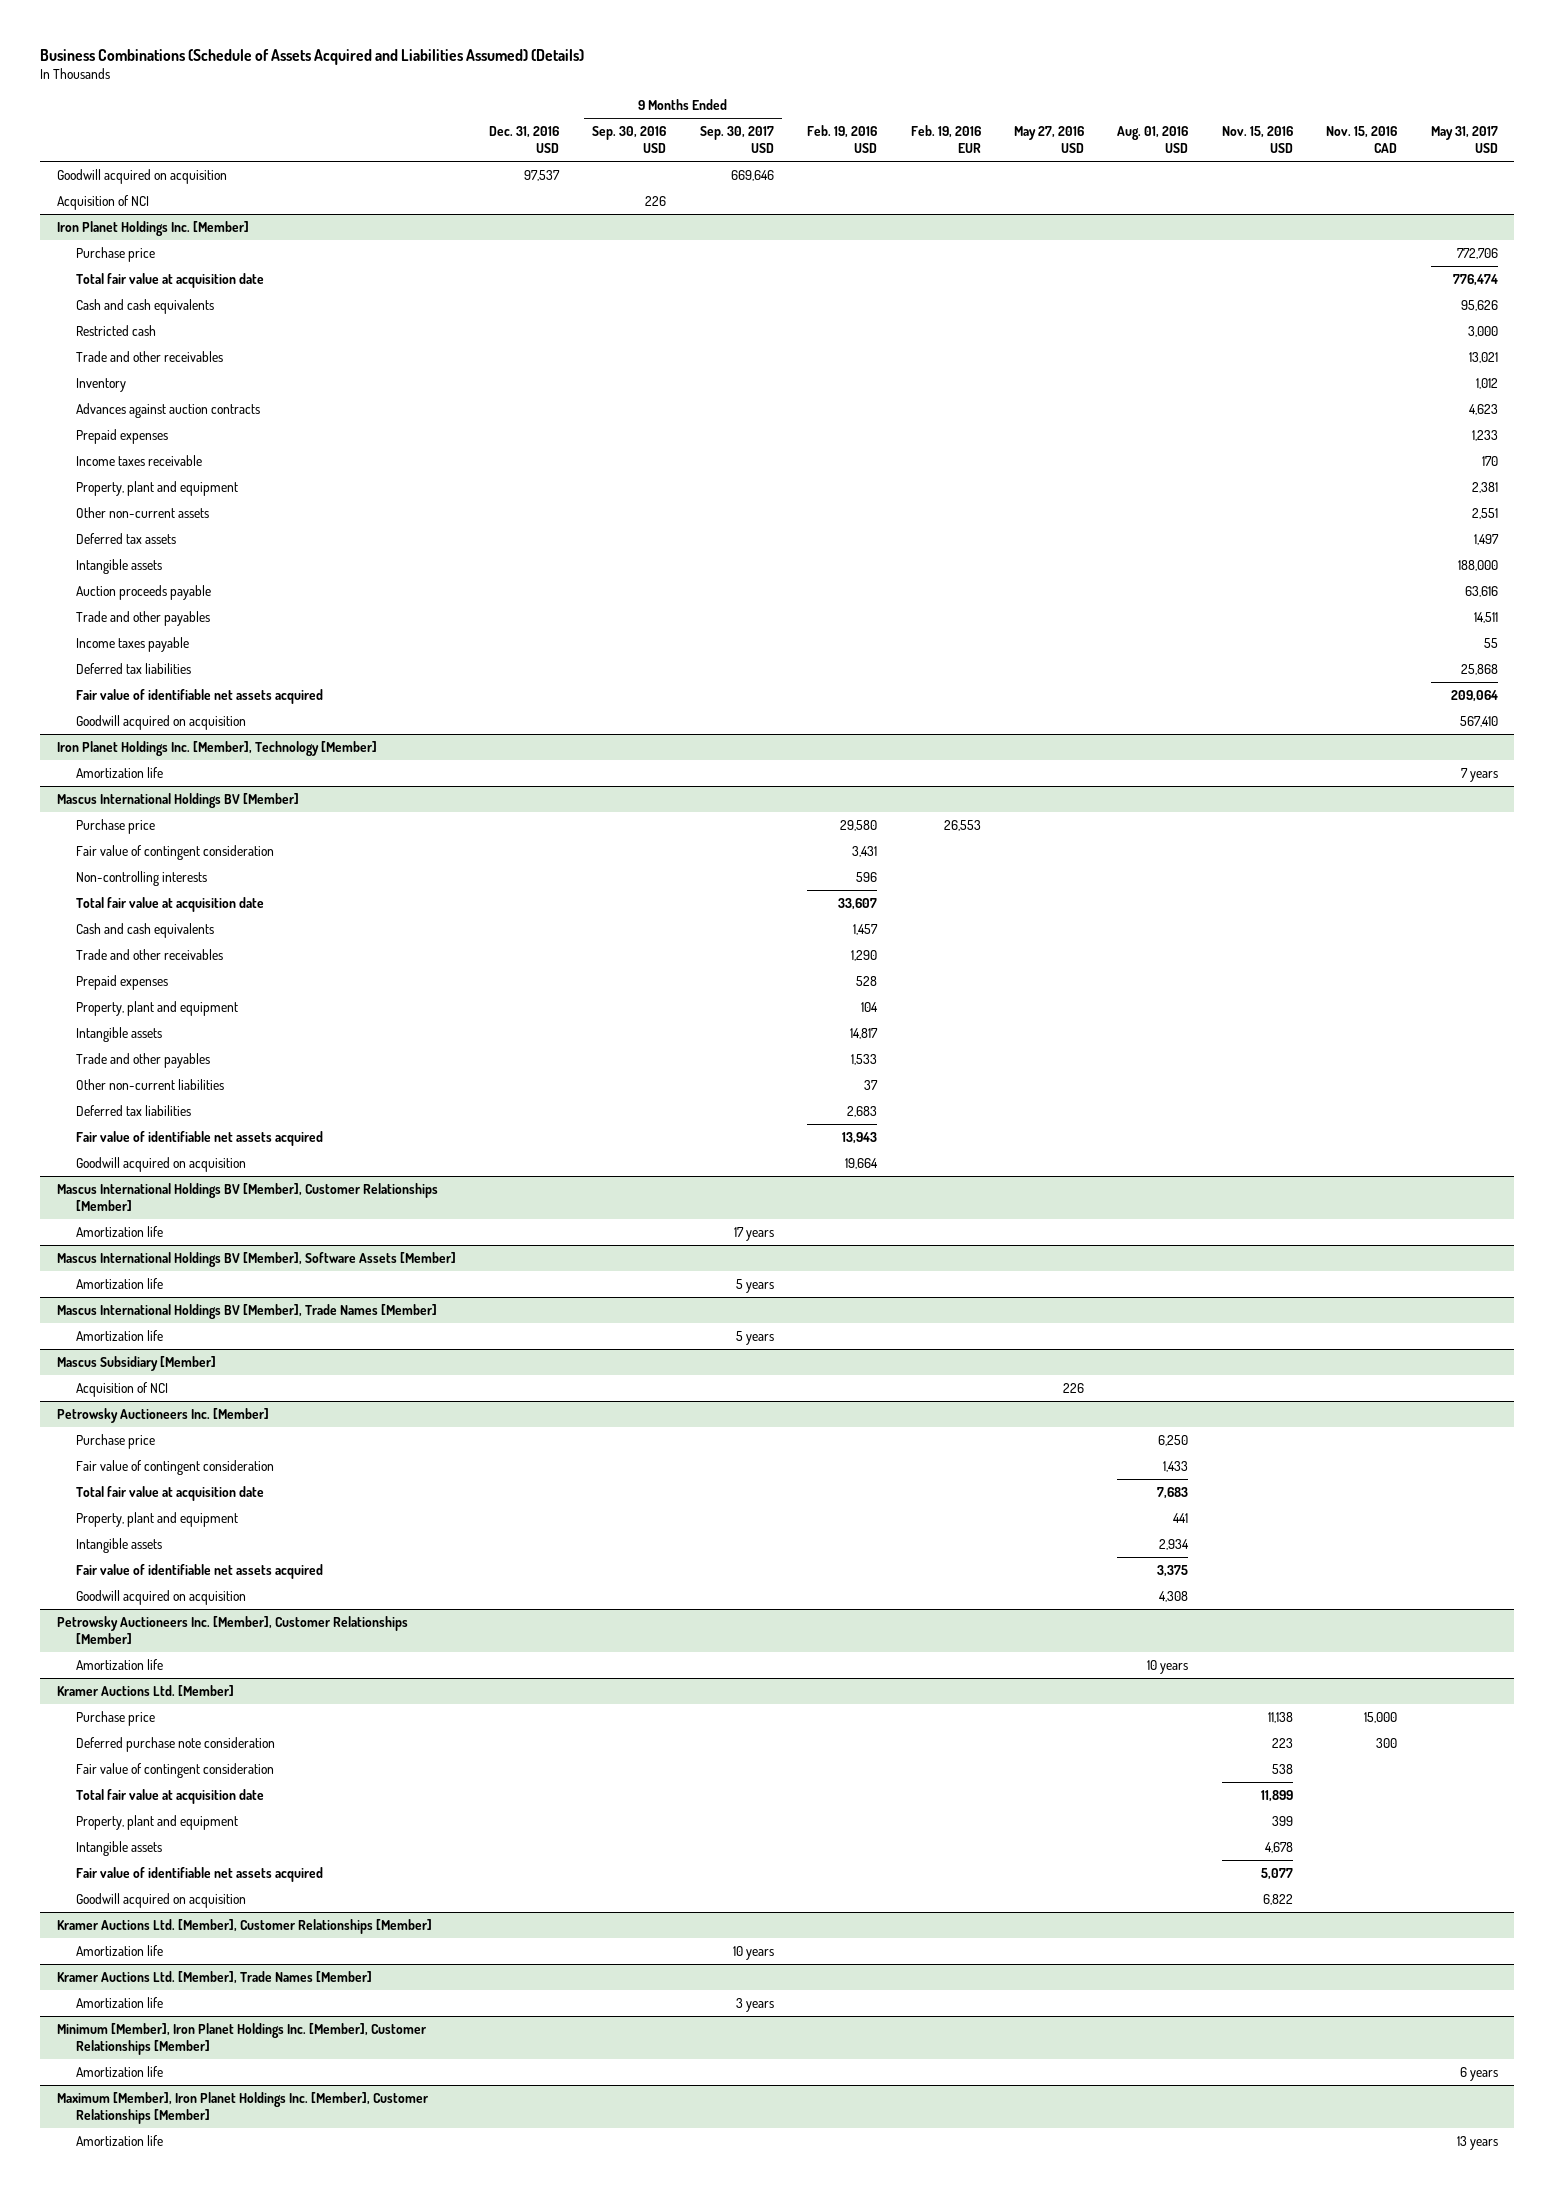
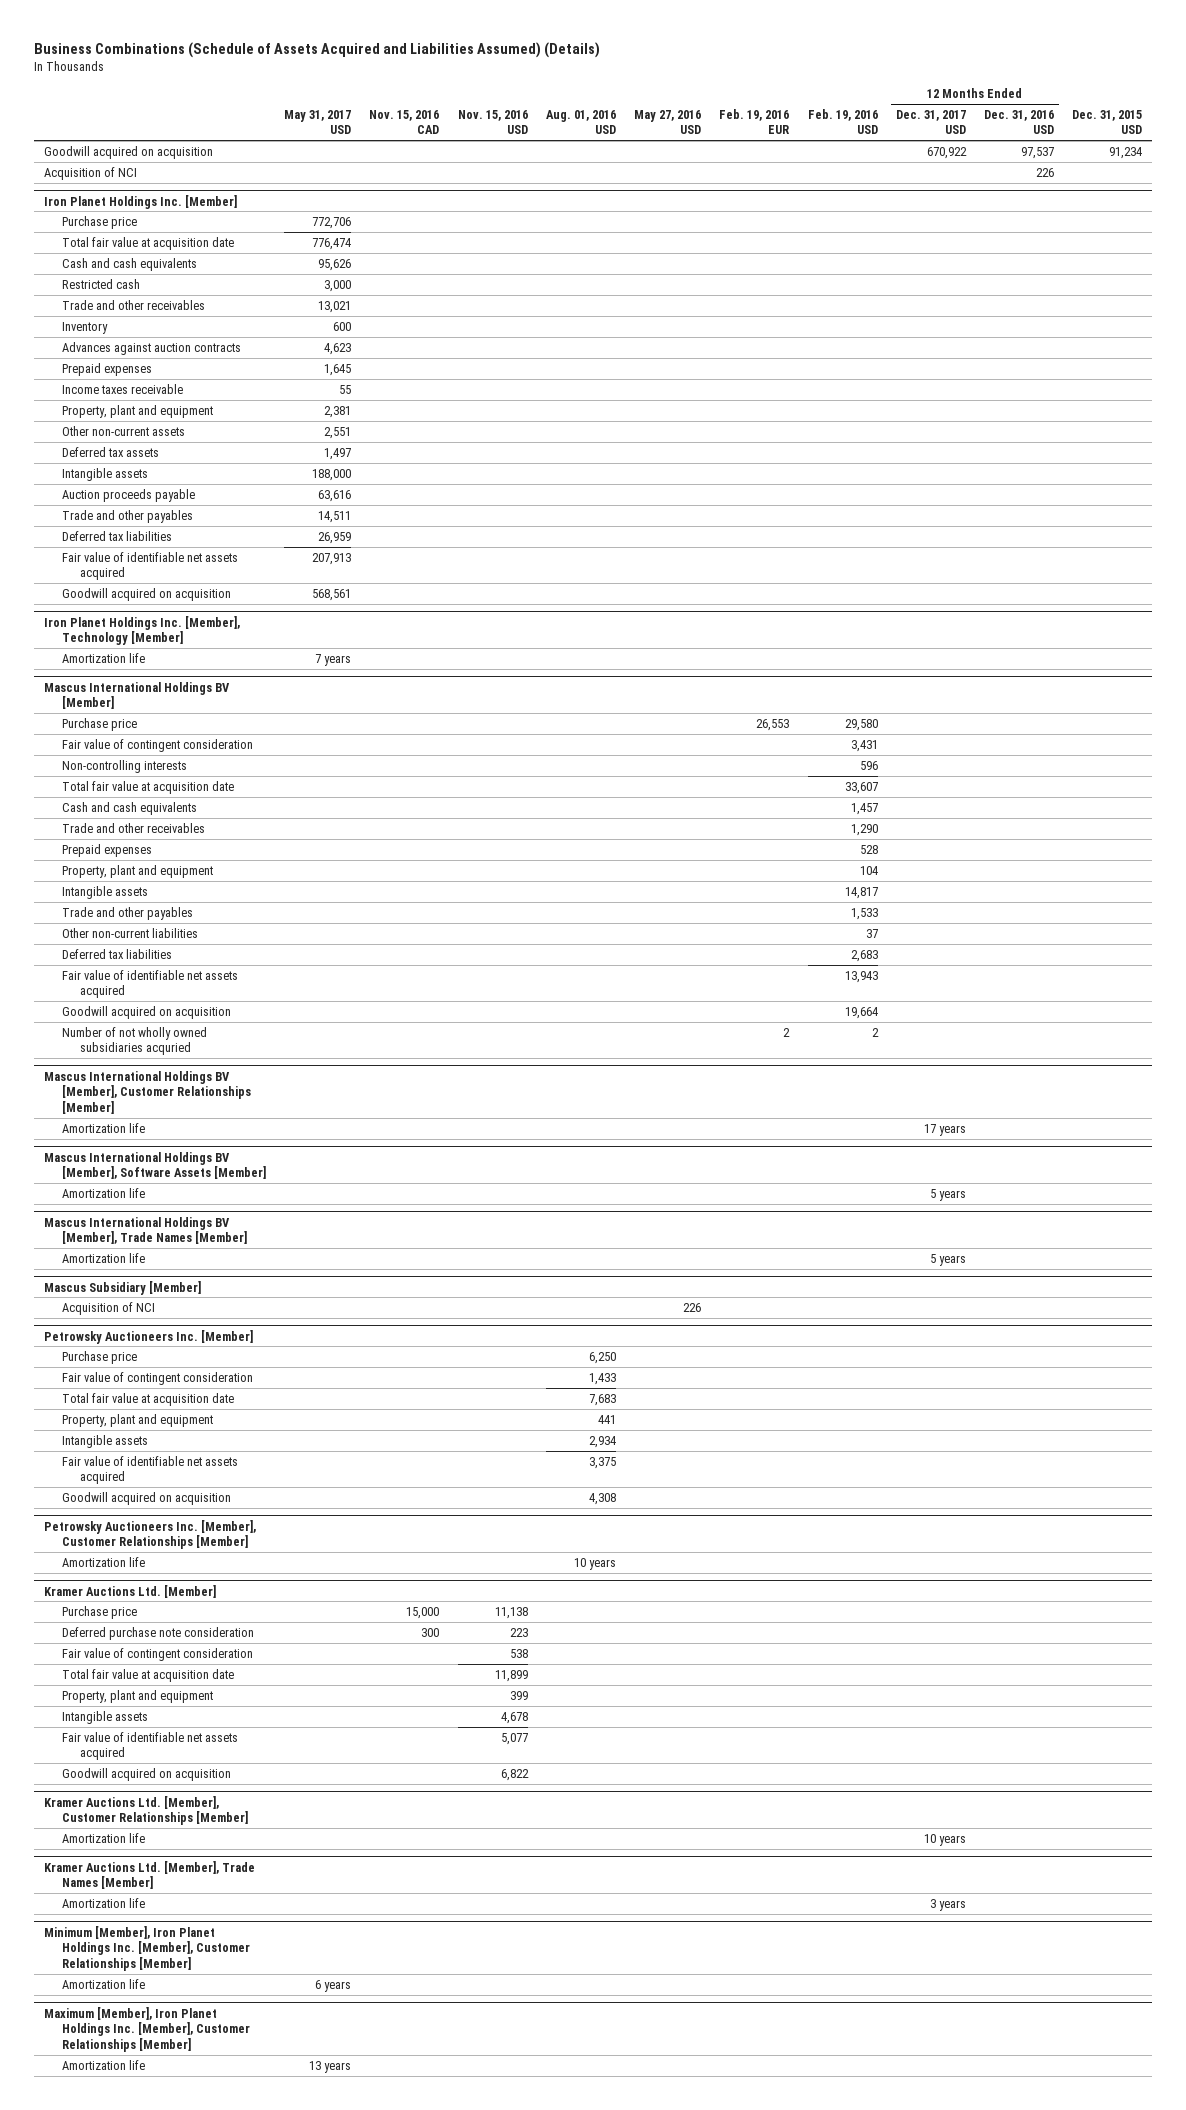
- | Dec. 31, 2016 USD | 9 Months Ended Sep. 30, 2016 USD | 9 Months Ended Sep. 30, 2017 USD | Feb. 19, 2016 USD | Feb. 19, 2016 EUR | May 27, 2016 USD | Aug. 01, 2016 USD | Nov. 15, 2016 USD | Nov. 15, 2016 CAD | May 31, 2017 USD
+ | May 31, 2017 USD | Nov. 15, 2016 CAD | Nov. 15, 2016 USD | Aug. 01, 2016 USD | May 27, 2016 USD | Feb. 19, 2016 EUR | Feb. 19, 2016 USD | 12 Months Ended Dec. 31, 2017 USD | 12 Months Ended Dec. 31, 2016 USD | Dec. 31, 2015 USD
@ Iron Planet Holdings Inc. [Member]
- Inventory | | | | | | | | | | 1,012
+ Inventory | 600 | | | | | | | | |
- Prepaid expenses | | | | | | | | | | 1,233
- Income taxes receivable | | | | | | | | | | 170
+ Prepaid expenses | 1,645 | | | | | | | | |
+ Income taxes receivable | 55 | | | | | | | | |
- Income taxes payable | | | | | | | | | | 55
- Deferred tax liabilities | | | | | | | | | | 25,868
- Fair value of identifiable net assets acquired | | | | | | | | | | 209,064
- Goodwill acquired on acquisition | | | | | | | | | | 567,410
+ Deferred tax liabilities | 26,959 | | | | | | | | |
+ Fair value of identifiable net assets acquired | 207,913 | | | | | | | | |
+ Goodwill acquired on acquisition | 568,561 | | | | | | | | |
@ Mascus International Holdings BV [Member]
+ Number of not wholly owned subsidiaries acquried | | | | | | 2 | 2 | | |

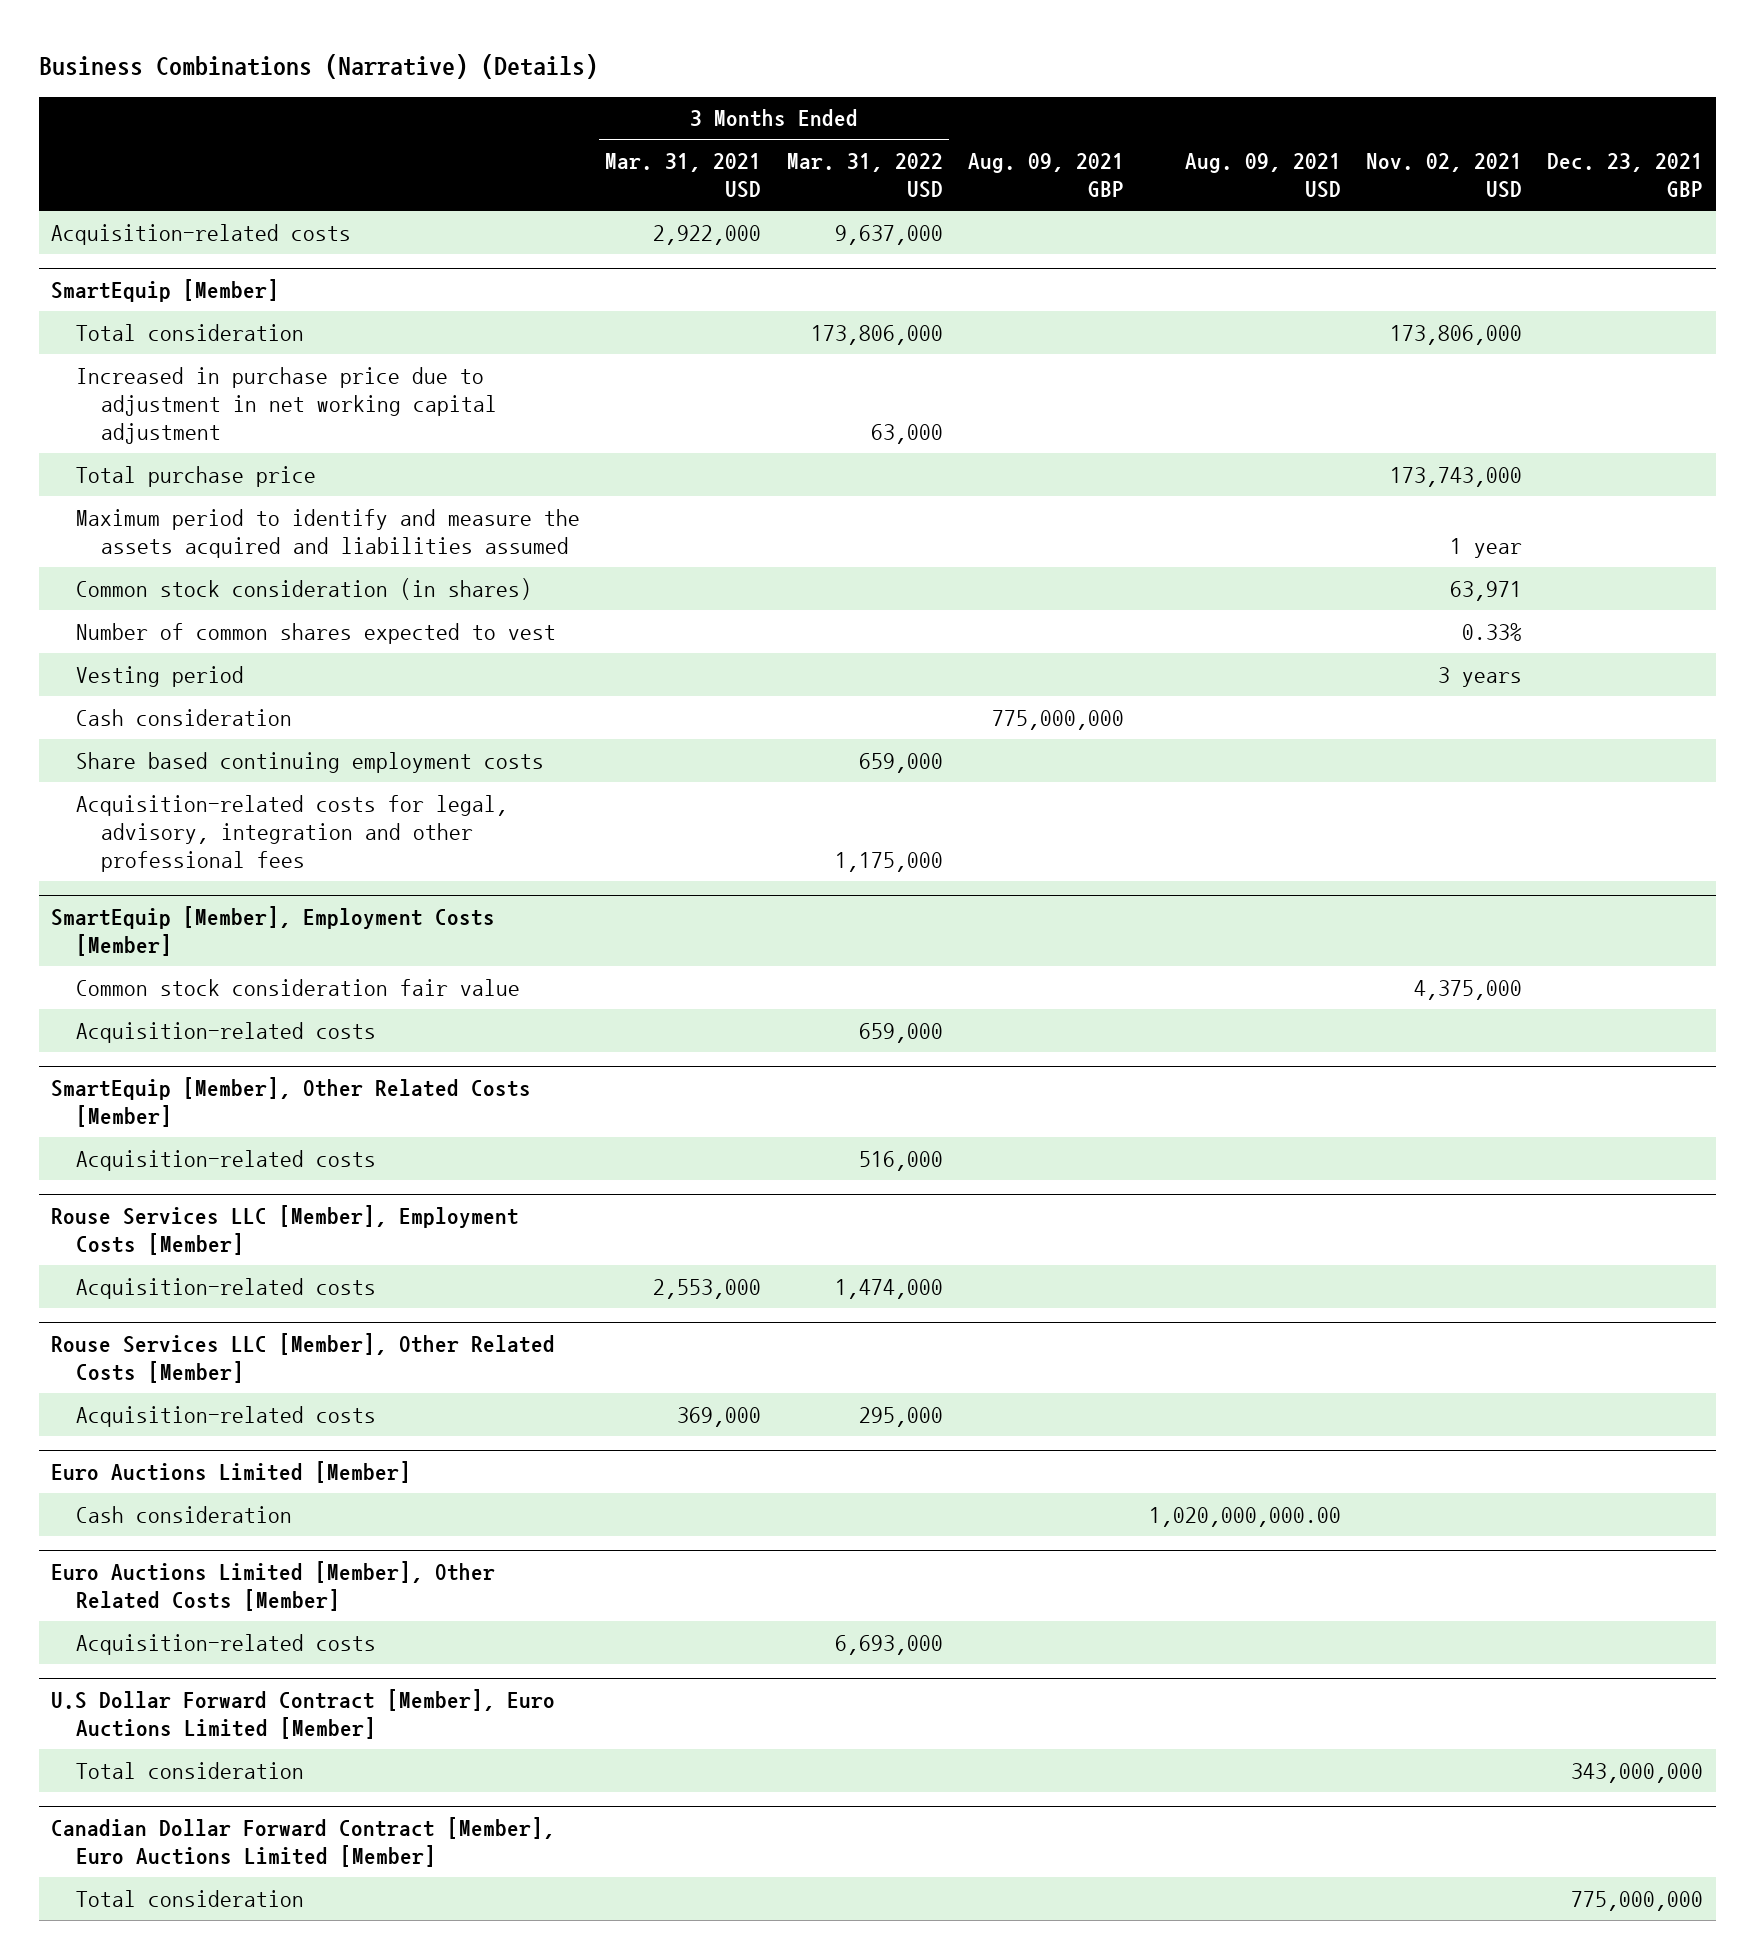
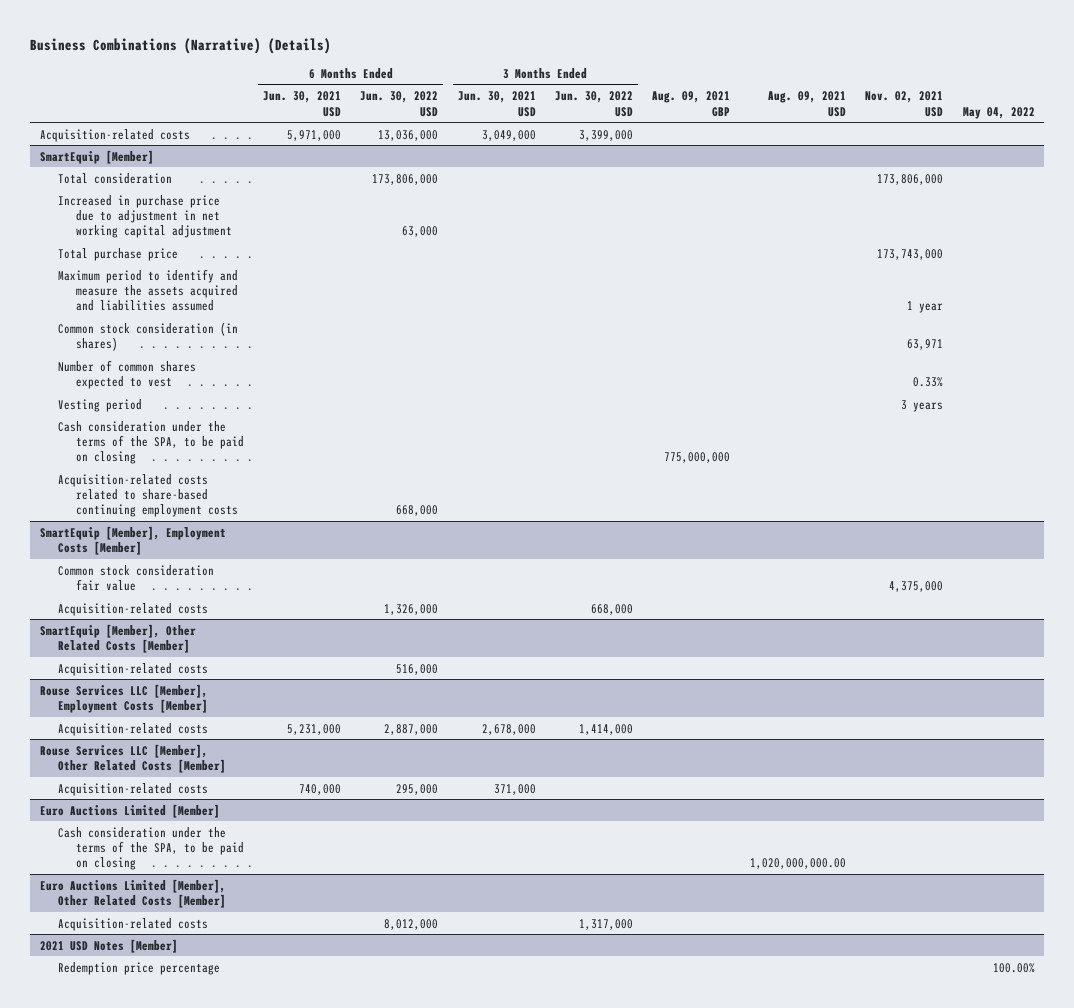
- | 3 Months Ended Mar. 31, 2021 USD | 3 Months Ended Mar. 31, 2022 USD | Aug. 09, 2021 GBP | Aug. 09, 2021 USD | Nov. 02, 2021 USD | Dec. 23, 2021 GBP
+ | 6 Months Ended Jun. 30, 2021 USD | 6 Months Ended Jun. 30, 2022 USD | 3 Months Ended Jun. 30, 2021 USD | 3 Months Ended Jun. 30, 2022 USD | Aug. 09, 2021 GBP | Aug. 09, 2021 USD | Nov. 02, 2021 USD | May 04, 2022
@ SmartEquip [Member]
- Cash consideration | | | 775,000,000 | | |
- Share based continuing employment costs | | 659,000 | | | |
- Acquisition-related costs for legal, advisory, integration and other professional fees | | 1,175,000 | | | |
+ Cash consideration under the terms of the SPA, to be paid on closing | | | | | 775,000,000 | | |
+ Acquisition-related costs related to share-based continuing employment costs | | 668,000 | | | | | |
@ Euro Auctions Limited [Member]
- Cash consideration | | | | 1,020,000,000.00 | |
+ Cash consideration under the terms of the SPA, to be paid on closing | | | | | | 1,020,000,000.00 | |
- U.S Dollar Forward Contract [Member], Euro Auctions Limited [Member]
- Total consideration | | | | | | 343,000,000
- Canadian Dollar Forward Contract [Member], Euro Auctions Limited [Member]
- Total consideration | | | | | | 775,000,000
+ 2021 USD Notes [Member]
+ Redemption price percentage | | | | | | | | 100.00%

